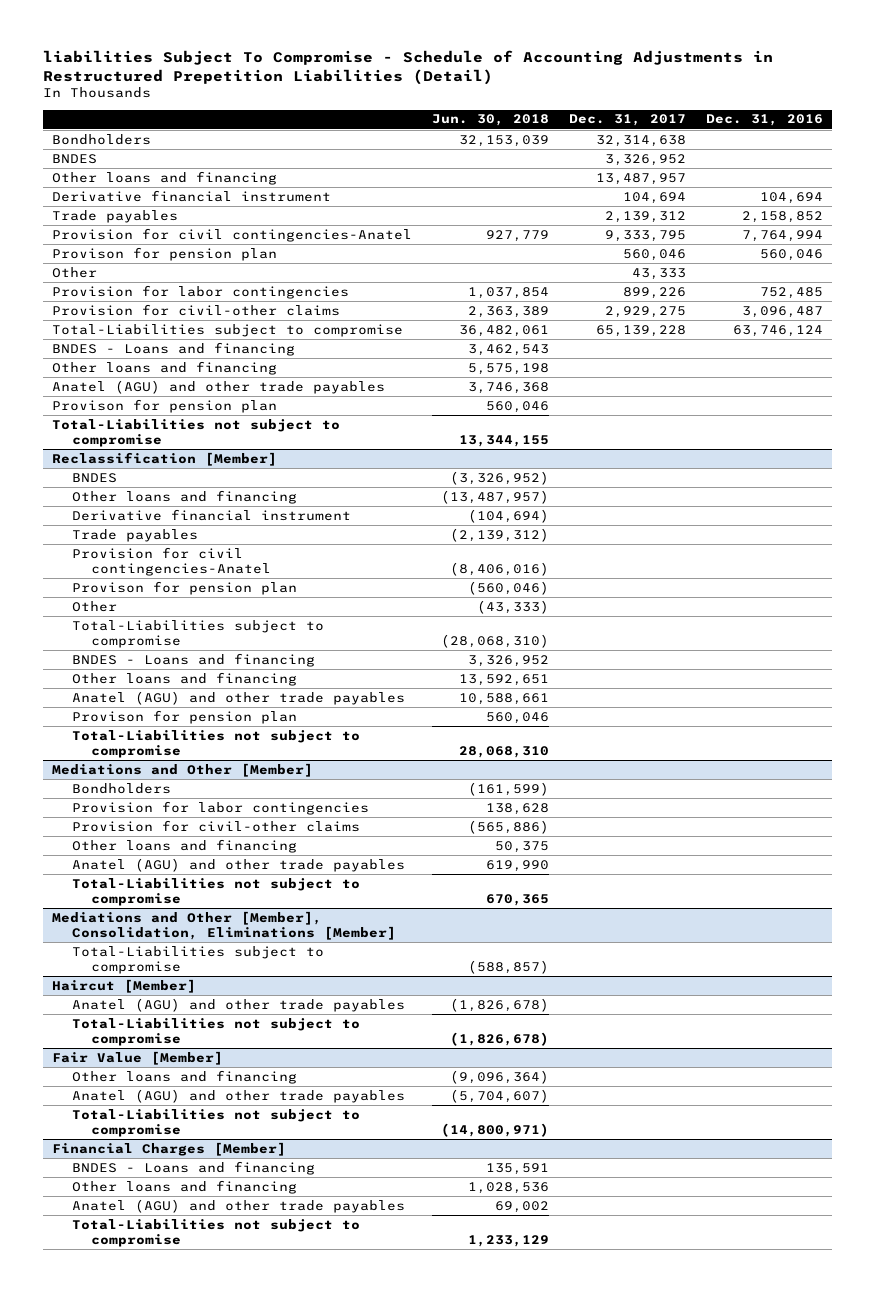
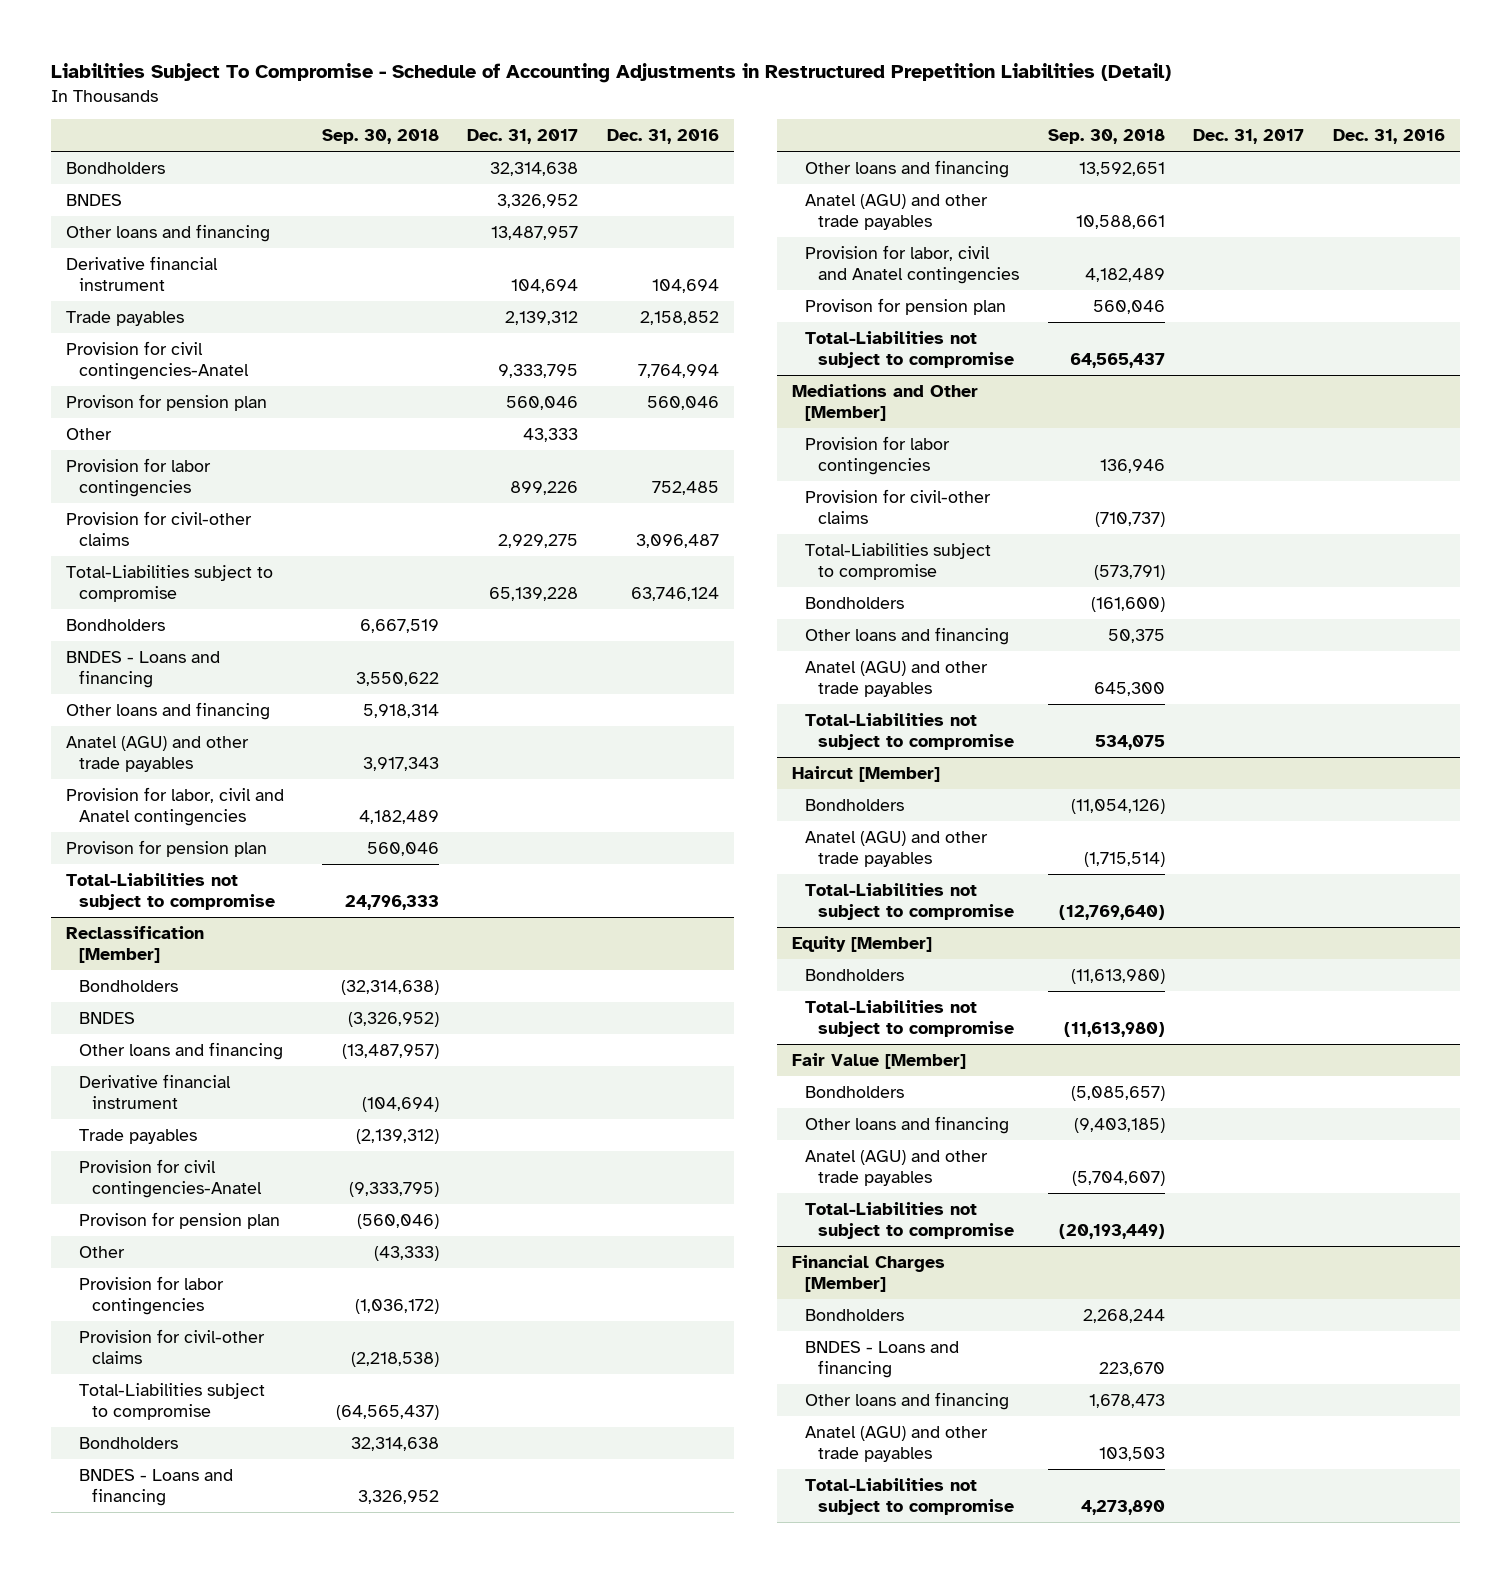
- liabilities Subject To Compromise - Schedule of Accounting Adjustments in Restructured Prepetition Liabilities (Detail)
+ Liabilities Subject To Compromise - Schedule of Accounting Adjustments in Restructured Prepetition Liabilities (Detail)
- | Jun. 30, 2018 | Dec. 31, 2017 | Dec. 31, 2016
+ | Sep. 30, 2018 | Dec. 31, 2017 | Dec. 31, 2016
+ Bondholders | 6,667,519 | |
+ Provision for labor, civil and Anatel contingencies | 4,182,489 | |
@ Reclassification [Member]
+ Bondholders | (32,314,638) | |
+ Provision for labor contingencies | (1,036,172) | |
+ Provision for civil-other claims | (2,218,538) | |
+ Bondholders | 32,314,638 | |
+ Provision for labor, civil and Anatel contingencies | 4,182,489 | |
@ Mediations and Other [Member]
+ Total-Liabilities subject to compromise | (573,791) | |
moved down: Bondholders | (161,600) | |
- Mediations and Other [Member], Consolidation, Eliminations [Member]
- Total-Liabilities subject to compromise | (588,857) | |
@ Haircut [Member]
+ Bondholders | (11,054,126) | |
+ Equity [Member]
+ Bondholders | (11,613,980) | |
+ Total-Liabilities not subject to compromise | (11,613,980) | |
@ Fair Value [Member]
+ Bondholders | (5,085,657) | |
@ Financial Charges [Member]
+ Bondholders | 2,268,244 | |

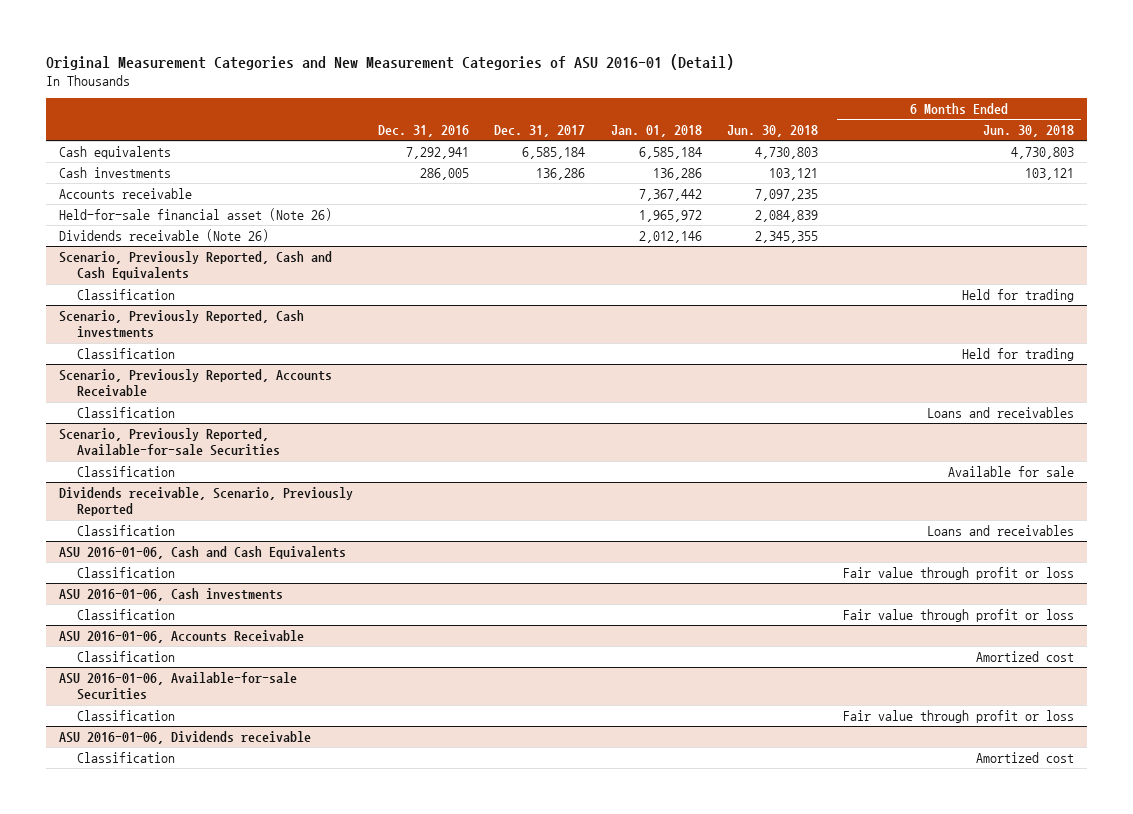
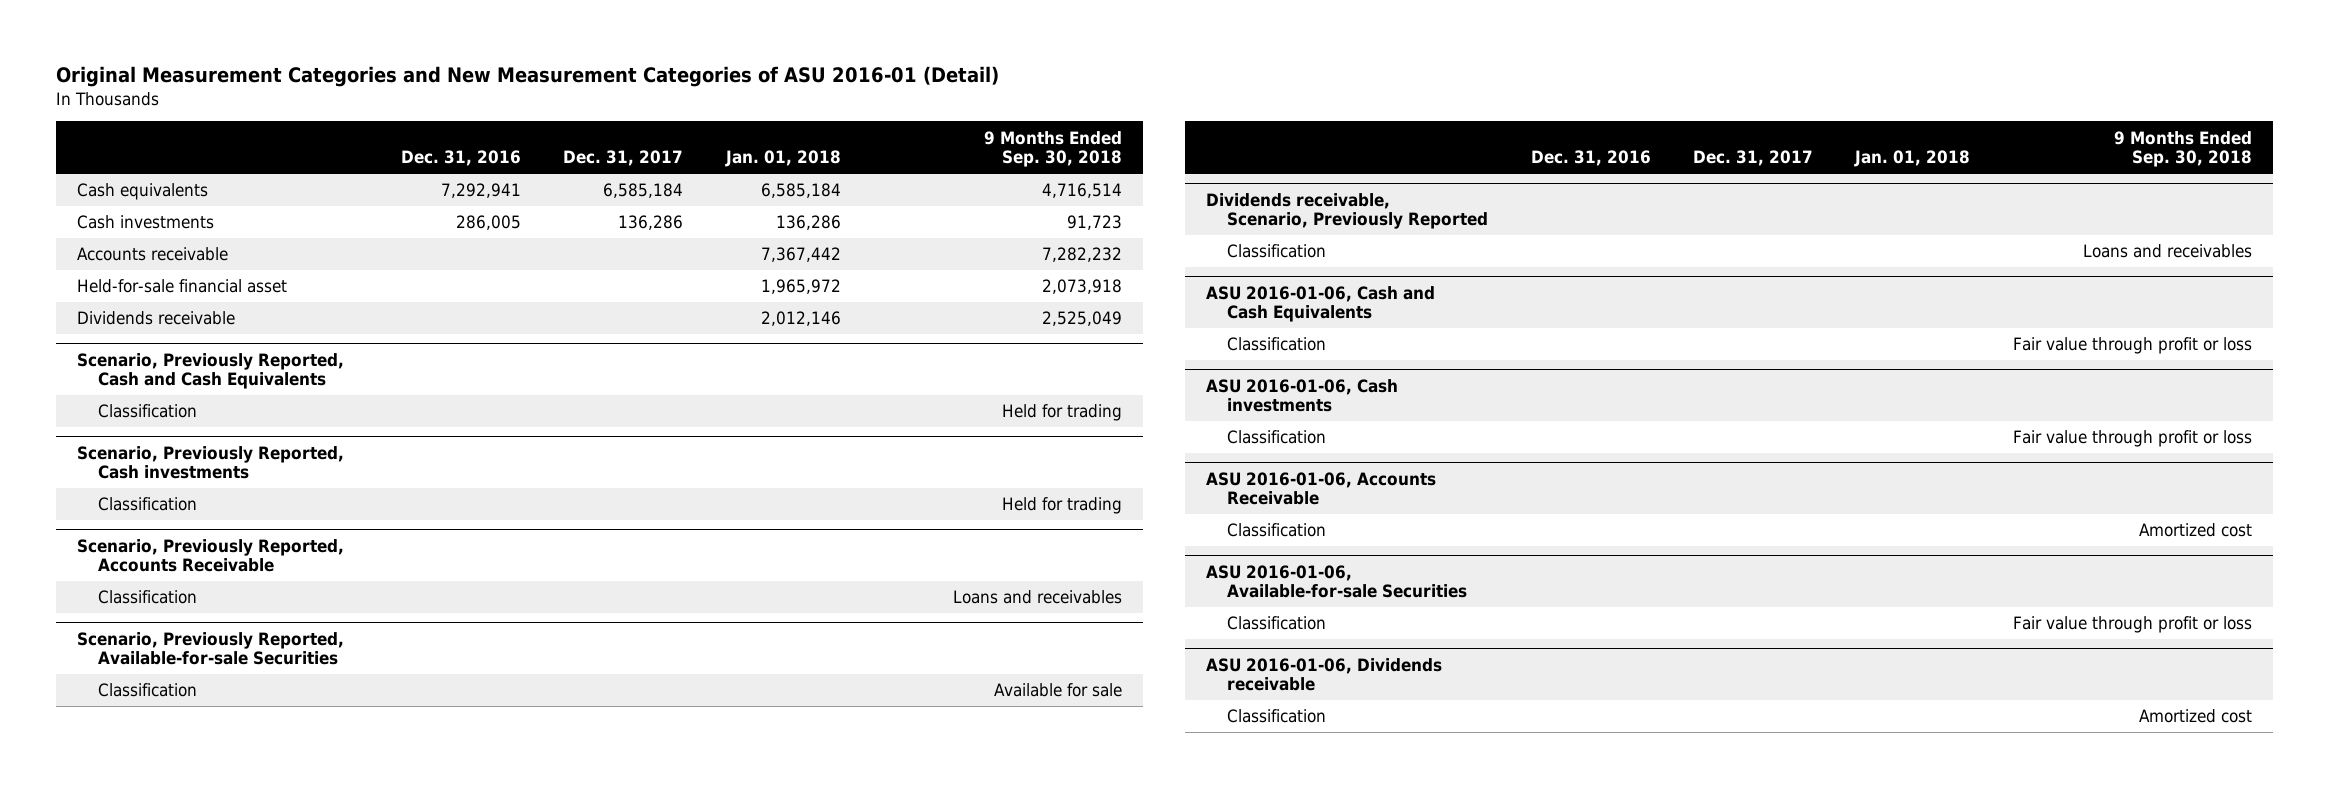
- | Dec. 31, 2016 | Dec. 31, 2017 | Jan. 01, 2018 | Jun. 30, 2018 | 6 Months Ended Jun. 30, 2018
+ | Dec. 31, 2016 | Dec. 31, 2017 | Jan. 01, 2018 | 9 Months Ended Sep. 30, 2018
- Held-for-sale financial asset (Note 26) | | | 1,965,972 | 2,084,839 |
- Dividends receivable (Note 26) | | | 2,012,146 | 2,345,355 |
+ Held-for-sale financial asset | | | 1,965,972 | 2,073,918
+ Dividends receivable | | | 2,012,146 | 2,525,049

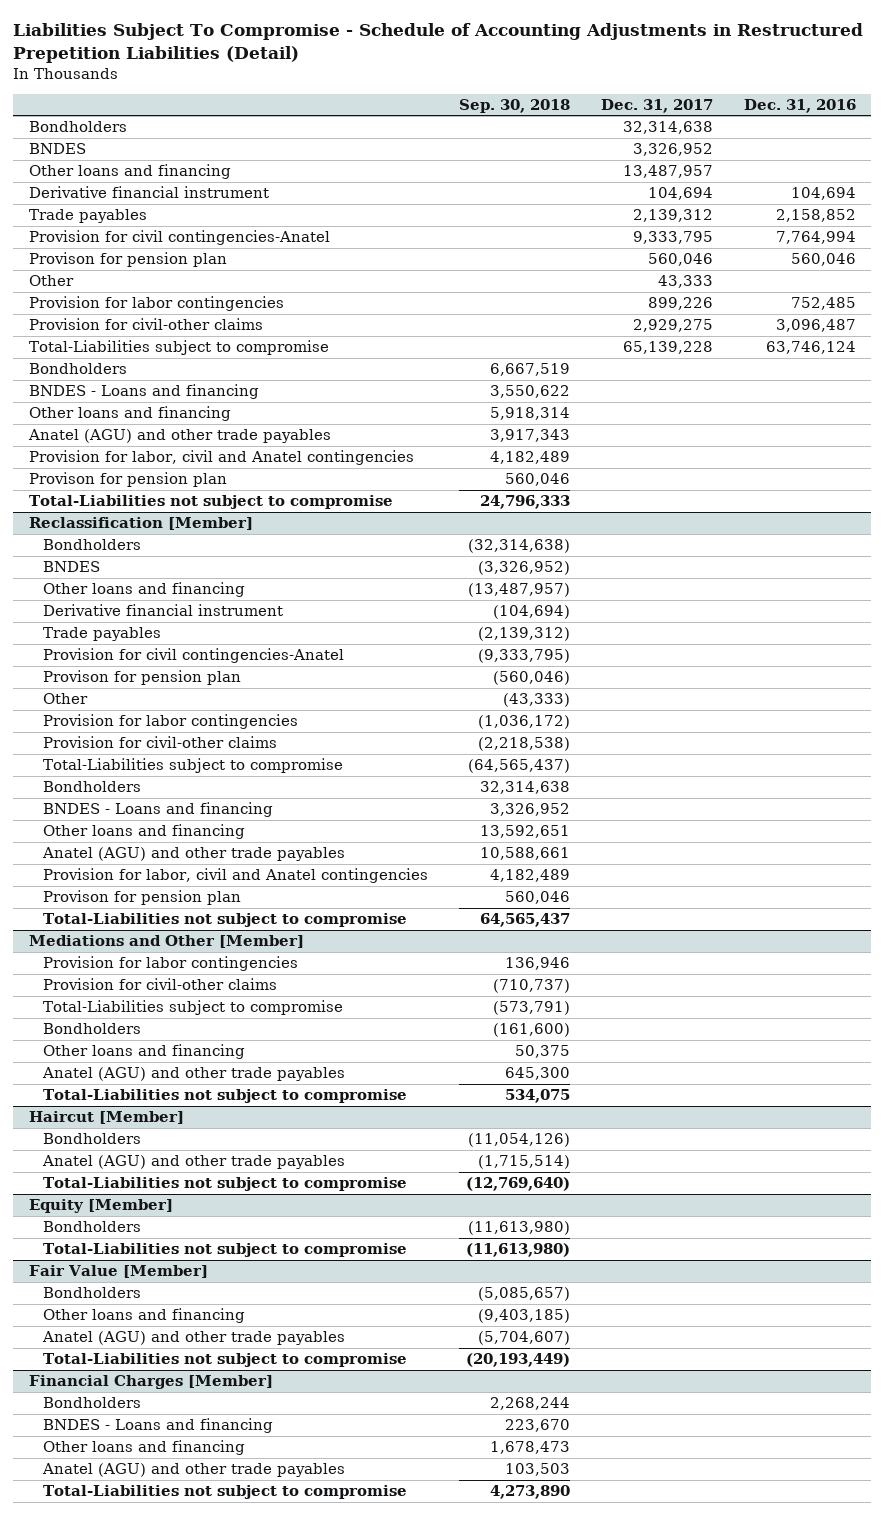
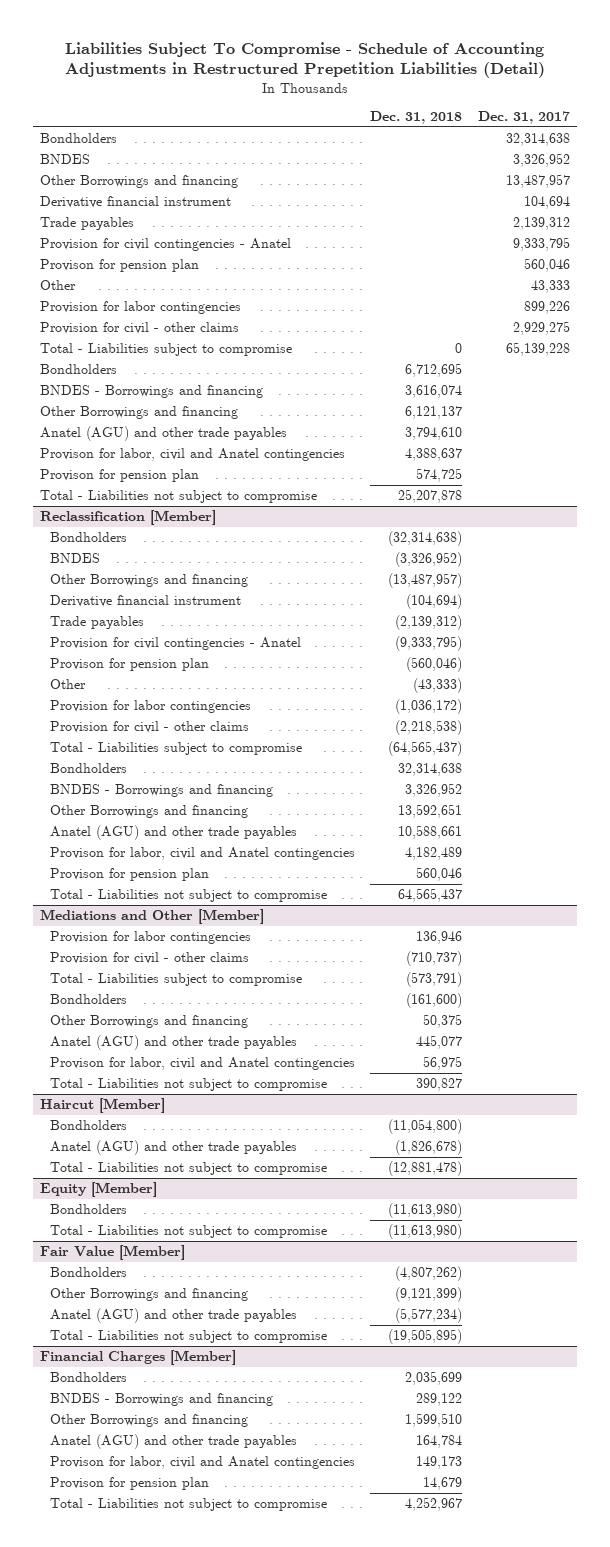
- | Sep. 30, 2018 | Dec. 31, 2017 | Dec. 31, 2016
+ | Dec. 31, 2018 | Dec. 31, 2017
- Other loans and financing | | 13,487,957 |
+ Other Borrowings and financing | | 13,487,957
- Provision for civil contingencies-Anatel | | 9,333,795 | 7,764,994
+ Provision for civil contingencies - Anatel | | 9,333,795
- Provision for civil-other claims | | 2,929,275 | 3,096,487
- Total-Liabilities subject to compromise | | 65,139,228 | 63,746,124
+ Provision for civil - other claims | | 2,929,275
+ Total - Liabilities subject to compromise | 0 | 65,139,228
- BNDES - Loans and financing | 3,550,622 | |
- Other loans and financing | 5,918,314 | |
+ BNDES - Borrowings and financing | 3,616,074 |
+ Other Borrowings and financing | 6,121,137 |
- Provision for labor, civil and Anatel contingencies | 4,182,489 | |
+ Provison for labor, civil and Anatel contingencies | 4,388,637 |
- Total-Liabilities not subject to compromise | 24,796,333 | |
+ Total - Liabilities not subject to compromise | 25,207,878 |
@ Reclassification [Member]
- Other loans and financing | (13,487,957) | |
+ Other Borrowings and financing | (13,487,957) |
- Provision for civil contingencies-Anatel | (9,333,795) | |
+ Provision for civil contingencies - Anatel | (9,333,795) |
- Provision for civil-other claims | (2,218,538) | |
- Total-Liabilities subject to compromise | (64,565,437) | |
+ Provision for civil - other claims | (2,218,538) |
+ Total - Liabilities subject to compromise | (64,565,437) |
- BNDES - Loans and financing | 3,326,952 | |
- Other loans and financing | 13,592,651 | |
+ BNDES - Borrowings and financing | 3,326,952 |
+ Other Borrowings and financing | 13,592,651 |
- Provision for labor, civil and Anatel contingencies | 4,182,489 | |
+ Provison for labor, civil and Anatel contingencies | 4,182,489 |
- Total-Liabilities not subject to compromise | 64,565,437 | |
+ Total - Liabilities not subject to compromise | 64,565,437 |
@ Mediations and Other [Member]
- Provision for civil-other claims | (710,737) | |
- Total-Liabilities subject to compromise | (573,791) | |
+ Provision for civil - other claims | (710,737) |
+ Total - Liabilities subject to compromise | (573,791) |
- Other loans and financing | 50,375 | |
+ Other Borrowings and financing | 50,375 |
- Total-Liabilities not subject to compromise | 534,075 | |
+ Provison for labor, civil and Anatel contingencies | 56,975 |
+ Total - Liabilities not subject to compromise | 390,827 |
@ Haircut [Member]
- Total-Liabilities not subject to compromise | (12,769,640) | |
+ Total - Liabilities not subject to compromise | (12,881,478) |
@ Equity [Member]
- Total-Liabilities not subject to compromise | (11,613,980) | |
+ Total - Liabilities not subject to compromise | (11,613,980) |
@ Fair Value [Member]
- Other loans and financing | (9,403,185) | |
+ Other Borrowings and financing | (9,121,399) |
- Total-Liabilities not subject to compromise | (20,193,449) | |
+ Total - Liabilities not subject to compromise | (19,505,895) |
@ Financial Charges [Member]
- BNDES - Loans and financing | 223,670 | |
- Other loans and financing | 1,678,473 | |
+ BNDES - Borrowings and financing | 289,122 |
+ Other Borrowings and financing | 1,599,510 |
- Total-Liabilities not subject to compromise | 4,273,890 | |
+ Provison for labor, civil and Anatel contingencies | 149,173 |
+ Provison for pension plan | 14,679 |
+ Total - Liabilities not subject to compromise | 4,252,967 |

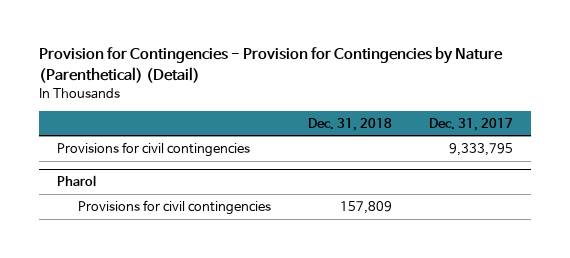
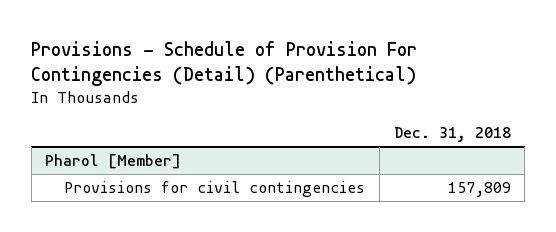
- Provision for Contingencies - Provision for Contingencies by Nature (Parenthetical) (Detail)
+ Provisions - Schedule of Provision For Contingencies (Detail) (Parenthetical)
- | Dec. 31, 2018 | Dec. 31, 2017
+ | Dec. 31, 2018
- Provisions for civil contingencies | | 9,333,795
- Pharol
+ Pharol [Member]

